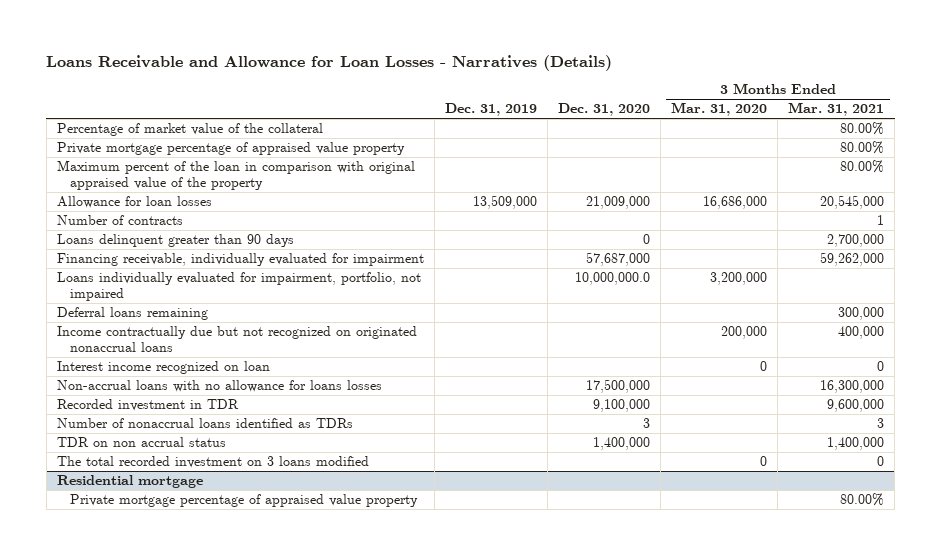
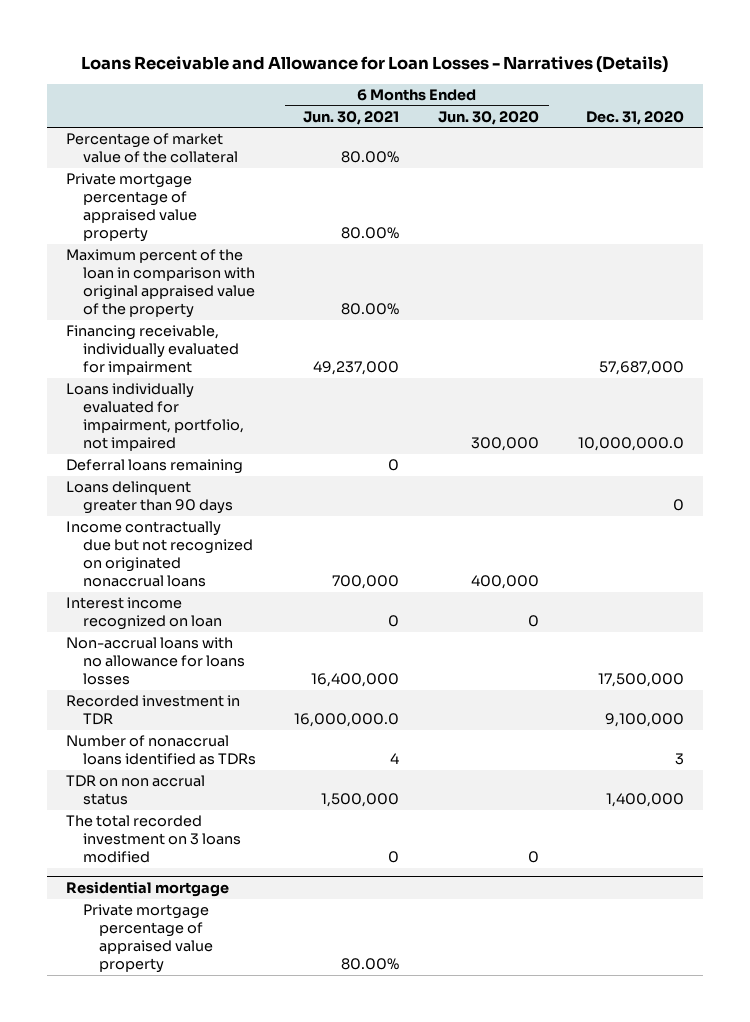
- | Dec. 31, 2019 | Dec. 31, 2020 | 3 Months Ended Mar. 31, 2020 | 3 Months Ended Mar. 31, 2021
+ | 6 Months Ended Jun. 30, 2021 | 6 Months Ended Jun. 30, 2020 | Dec. 31, 2020
- Allowance for loan losses | 13,509,000 | 21,009,000 | 16,686,000 | 20,545,000
- Number of contracts | | | | 1
moved down: Loans delinquent greater than 90 days | | | 0

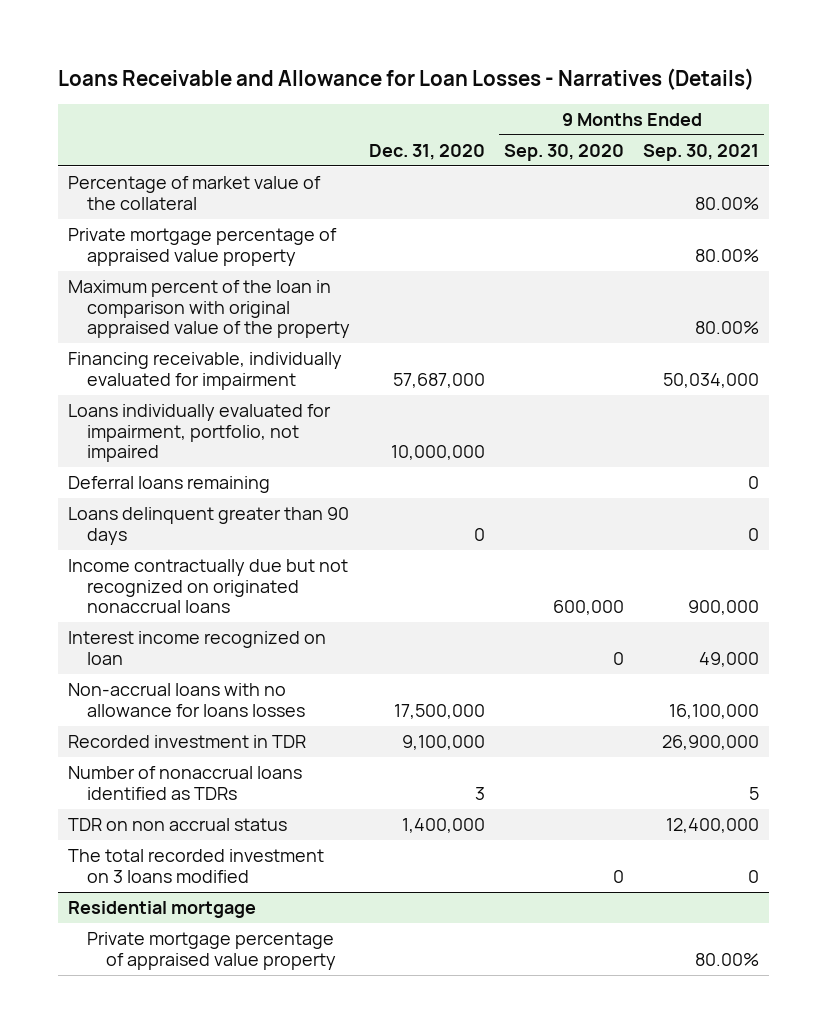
- | 6 Months Ended Jun. 30, 2021 | 6 Months Ended Jun. 30, 2020 | Dec. 31, 2020
+ | Dec. 31, 2020 | 9 Months Ended Sep. 30, 2020 | 9 Months Ended Sep. 30, 2021
- Loans individually evaluated for impairment, portfolio, not impaired | | 300,000 | 10,000,000.0
+ Loans individually evaluated for impairment, portfolio, not impaired | 10,000,000 | |

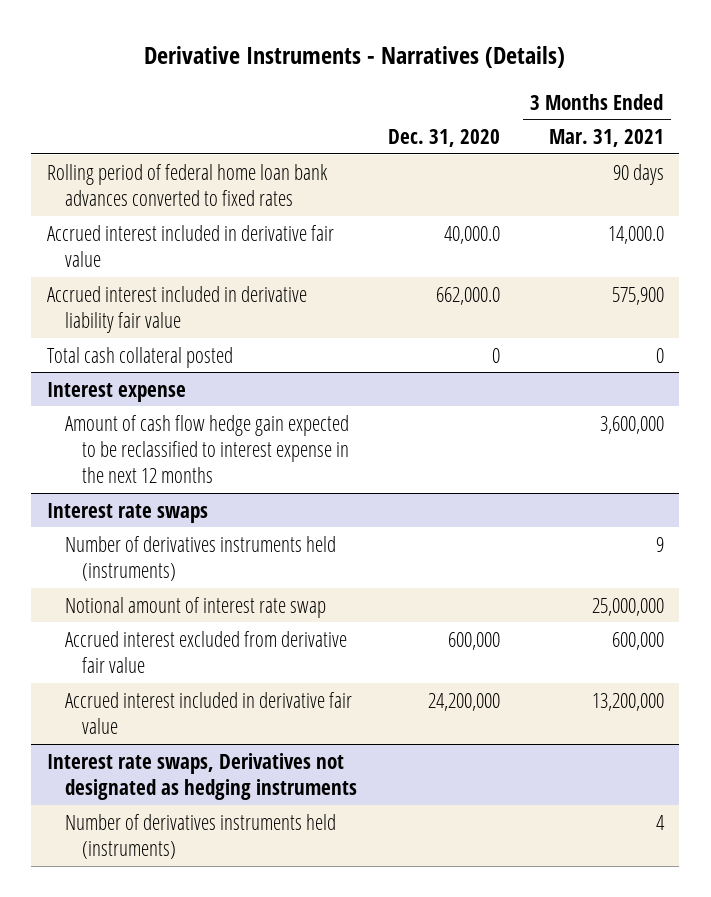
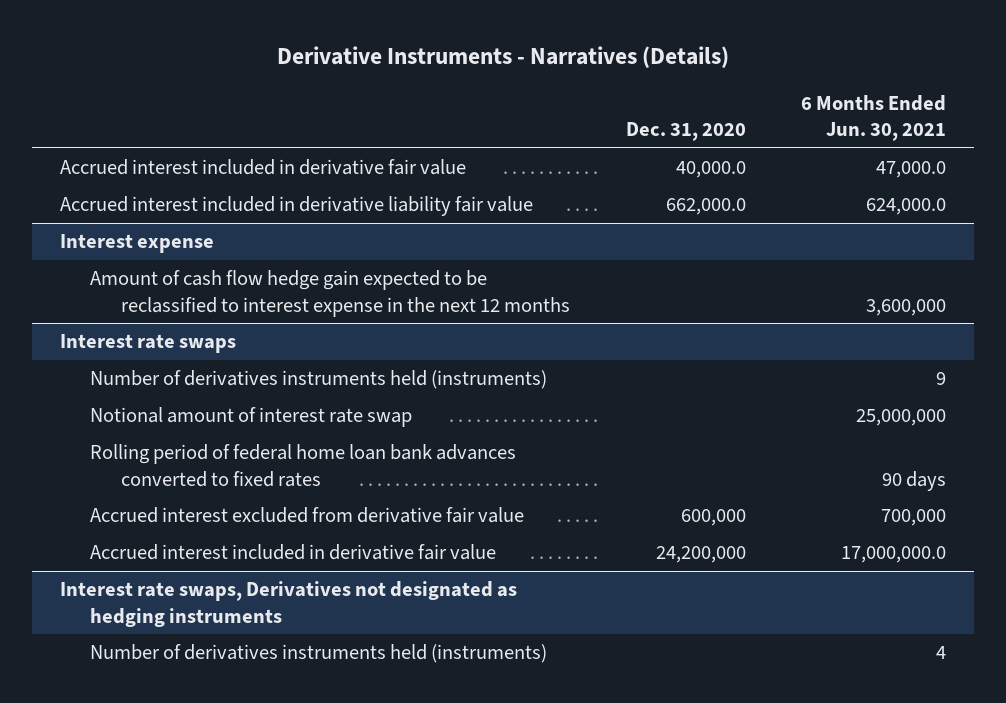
- | Dec. 31, 2020 | 3 Months Ended Mar. 31, 2021
+ | Dec. 31, 2020 | 6 Months Ended Jun. 30, 2021
- Rolling period of federal home loan bank advances converted to fixed rates | | 90 days
- Total cash collateral posted | 0 | 0
@ Interest rate swaps
+ Rolling period of federal home loan bank advances converted to fixed rates | | 90 days

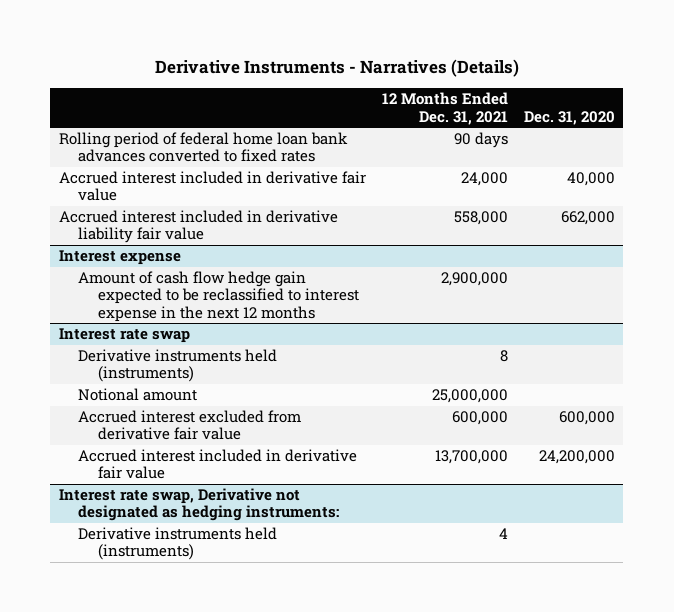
- | Dec. 31, 2020 | 6 Months Ended Jun. 30, 2021
+ | 12 Months Ended Dec. 31, 2021 | Dec. 31, 2020
- Accrued interest included in derivative fair value | 40,000.0 | 47,000.0
- Accrued interest included in derivative liability fair value | 662,000.0 | 624,000.0
+ Rolling period of federal home loan bank advances converted to fixed rates | 90 days |
+ Accrued interest included in derivative fair value | 24,000 | 40,000
+ Accrued interest included in derivative liability fair value | 558,000 | 662,000
- Interest rate swaps
- Number of derivatives instruments held (instruments) | | 9
- Notional amount of interest rate swap | | 25,000,000
- Rolling period of federal home loan bank advances converted to fixed rates | | 90 days
+ Interest rate swap
+ Derivative instruments held (instruments) | 8 |
+ Notional amount | 25,000,000 |
- Interest rate swaps, Derivatives not designated as hedging instruments
- Number of derivatives instruments held (instruments) | | 4
+ Interest rate swap, Derivative not designated as hedging instruments:
+ Derivative instruments held (instruments) | 4 |

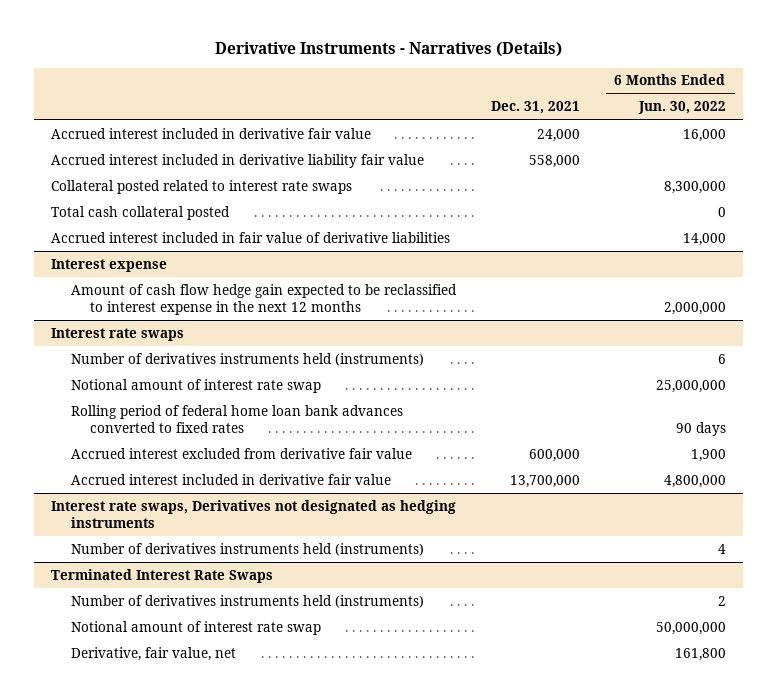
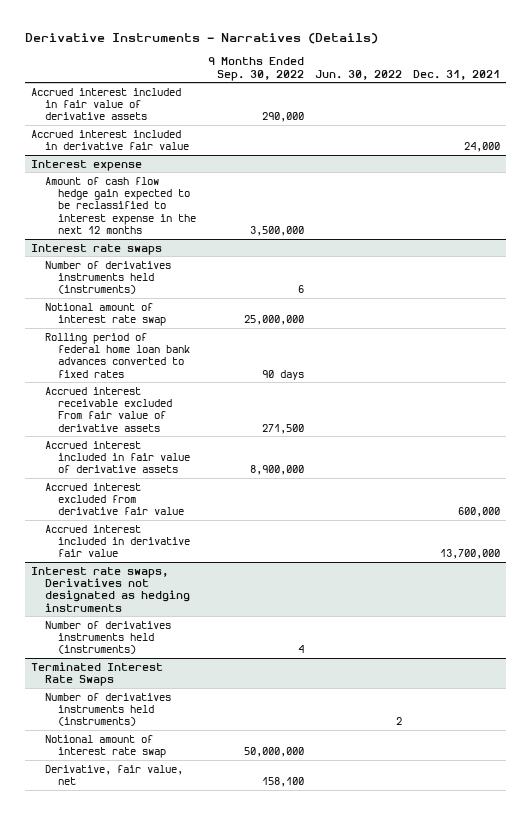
- | Dec. 31, 2021 | 6 Months Ended Jun. 30, 2022
+ | 9 Months Ended Sep. 30, 2022 | Jun. 30, 2022 | Dec. 31, 2021
+ Accrued interest included in fair value of derivative assets | 290,000 | |
- Accrued interest included in derivative liability fair value | 558,000 |
- Collateral posted related to interest rate swaps | | 8,300,000
- Total cash collateral posted | | 0
- Accrued interest included in fair value of derivative liabilities | | 14,000
@ Interest rate swaps
+ Accrued interest receivable excluded From fair value of derivative assets | 271,500 | |
+ Accrued interest included in fair value of derivative assets | 8,900,000 | |

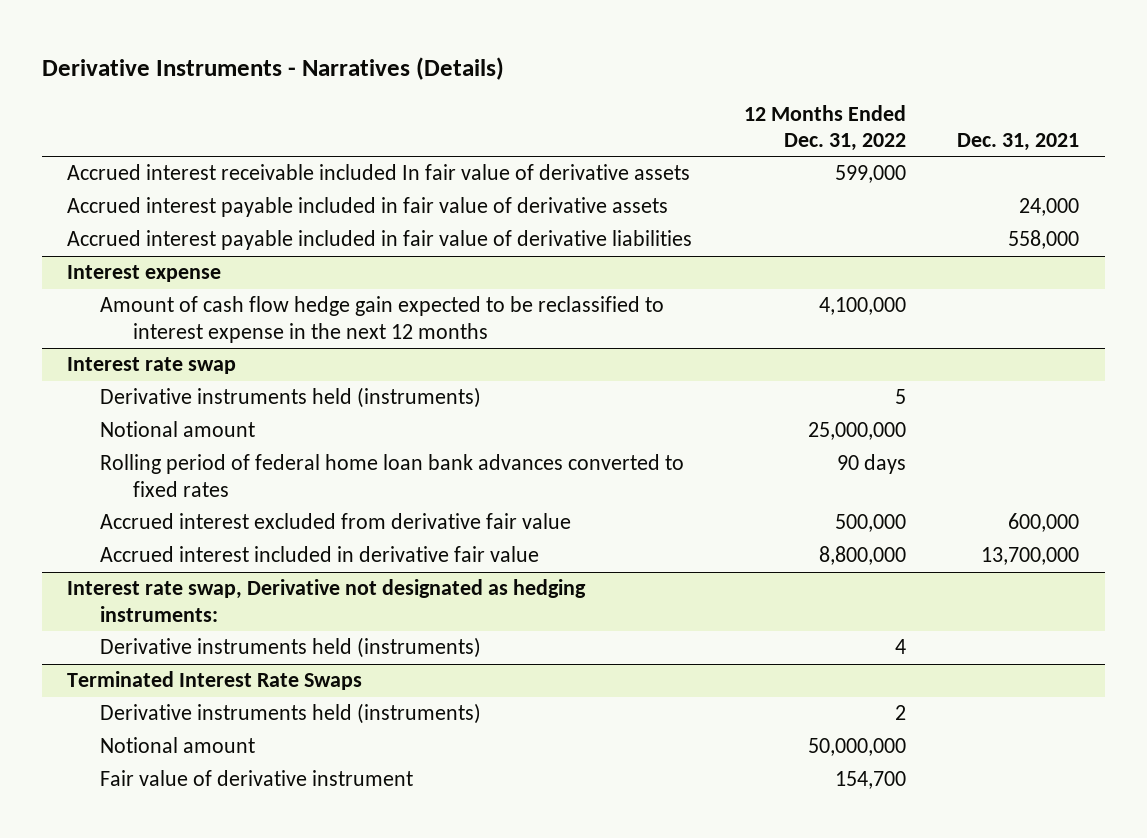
- | 9 Months Ended Sep. 30, 2022 | Jun. 30, 2022 | Dec. 31, 2021
+ | 12 Months Ended Dec. 31, 2022 | Dec. 31, 2021
- Accrued interest included in fair value of derivative assets | 290,000 | |
- Accrued interest included in derivative fair value | | | 24,000
+ Accrued interest receivable included In fair value of derivative assets | 599,000 |
+ Accrued interest payable included in fair value of derivative assets | | 24,000
+ Accrued interest payable included in fair value of derivative liabilities | | 558,000
- Interest rate swaps
- Number of derivatives instruments held (instruments) | 6 | |
- Notional amount of interest rate swap | 25,000,000 | |
+ Interest rate swap
+ Derivative instruments held (instruments) | 5 |
+ Notional amount | 25,000,000 |
- Accrued interest receivable excluded From fair value of derivative assets | 271,500 | |
- Accrued interest included in fair value of derivative assets | 8,900,000 | |
- Interest rate swaps, Derivatives not designated as hedging instruments
- Number of derivatives instruments held (instruments) | 4 | |
+ Interest rate swap, Derivative not designated as hedging instruments:
+ Derivative instruments held (instruments) | 4 |
@ Terminated Interest Rate Swaps
- Number of derivatives instruments held (instruments) | | 2 |
- Notional amount of interest rate swap | 50,000,000 | |
- Derivative, fair value, net | 158,100 | |
+ Derivative instruments held (instruments) | 2 |
+ Notional amount | 50,000,000 |
+ Fair value of derivative instrument | 154,700 |

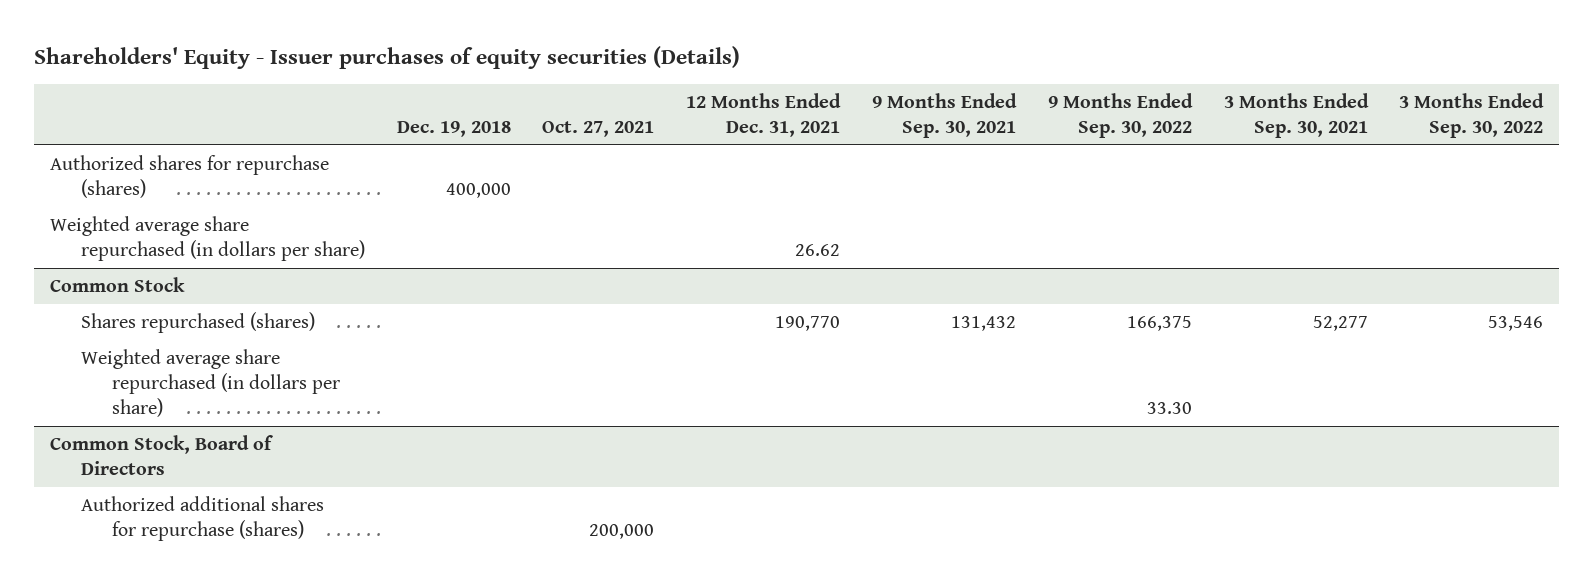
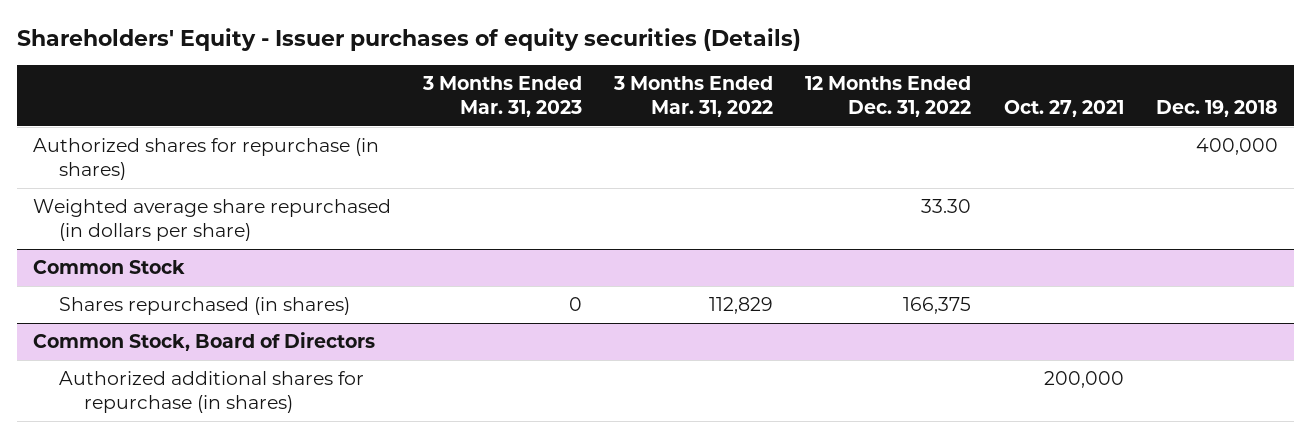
- | Dec. 19, 2018 | Oct. 27, 2021 | 12 Months Ended Dec. 31, 2021 | 9 Months Ended Sep. 30, 2021 | 9 Months Ended Sep. 30, 2022 | 3 Months Ended Sep. 30, 2021 | 3 Months Ended Sep. 30, 2022
+ | 3 Months Ended Mar. 31, 2023 | 3 Months Ended Mar. 31, 2022 | 12 Months Ended Dec. 31, 2022 | Oct. 27, 2021 | Dec. 19, 2018
- Authorized shares for repurchase (shares) | 400,000 | | | | | |
+ Authorized shares for repurchase (in shares) | | | | | 400,000
@ Common Stock
- Shares repurchased (shares) | | | 190,770 | 131,432 | 166,375 | 52,277 | 53,546
- Weighted average share repurchased (in dollars per share) | | | | | 33.30 | |
+ Shares repurchased (in shares) | 0 | 112,829 | 166,375 | |
@ Common Stock, Board of Directors
- Authorized additional shares for repurchase (shares) | | 200,000 | | | | |
+ Authorized additional shares for repurchase (in shares) | | | | 200,000 |

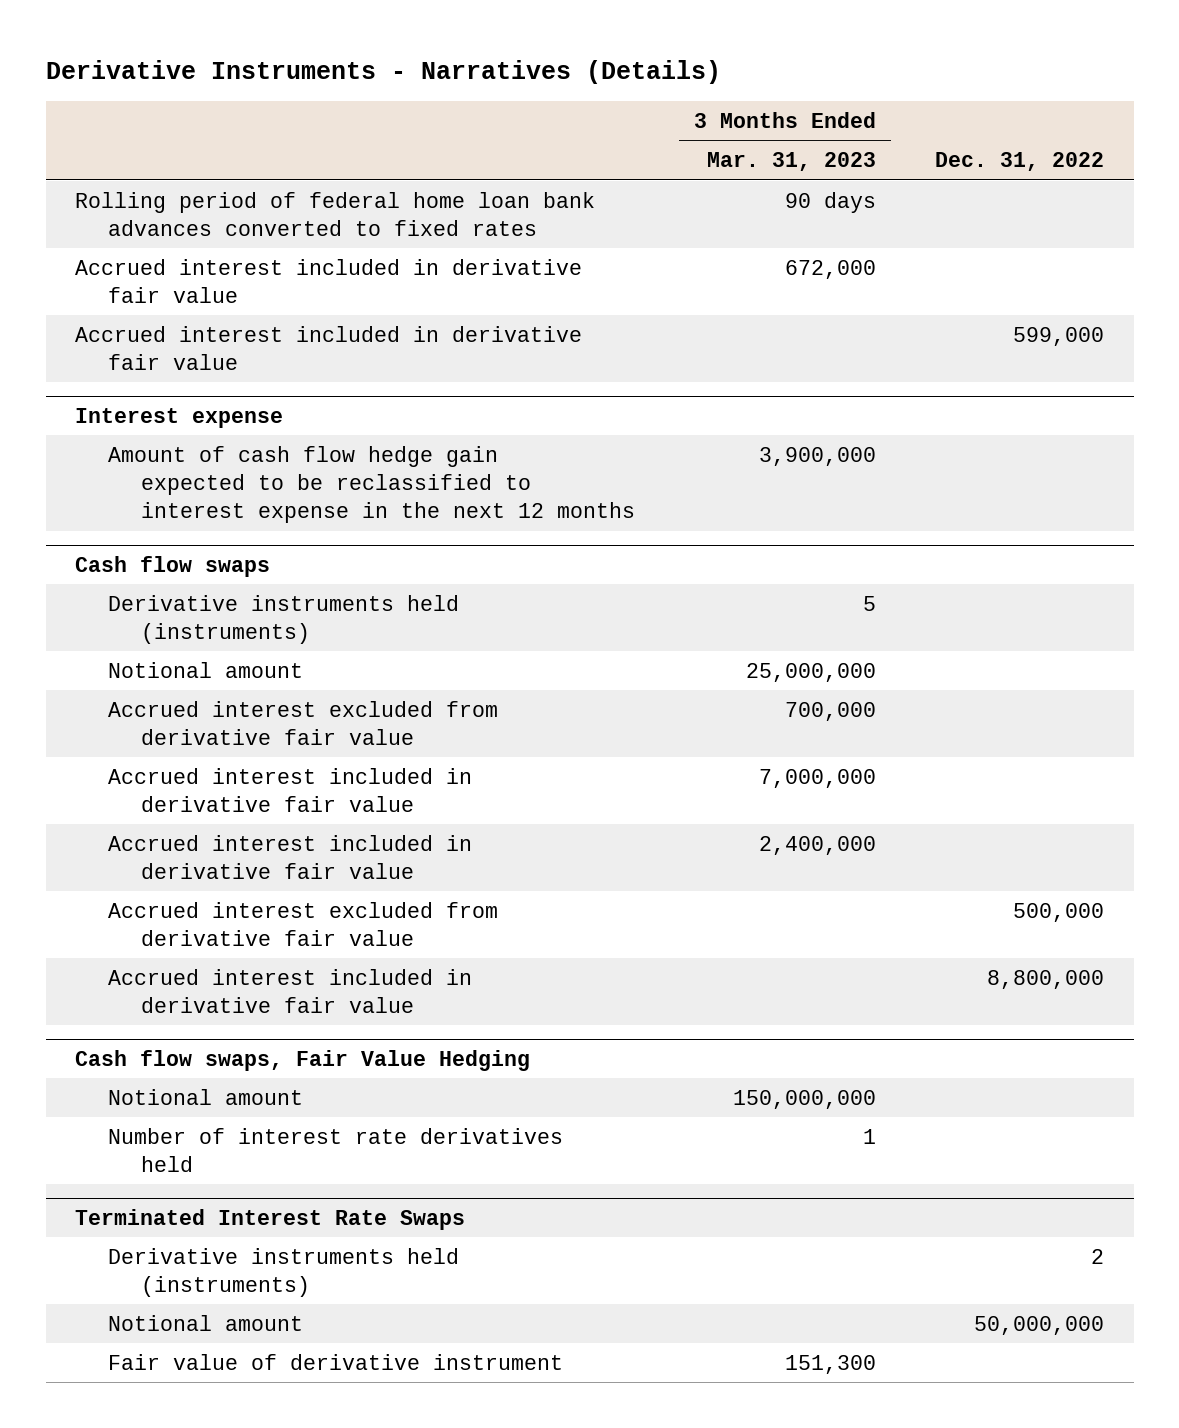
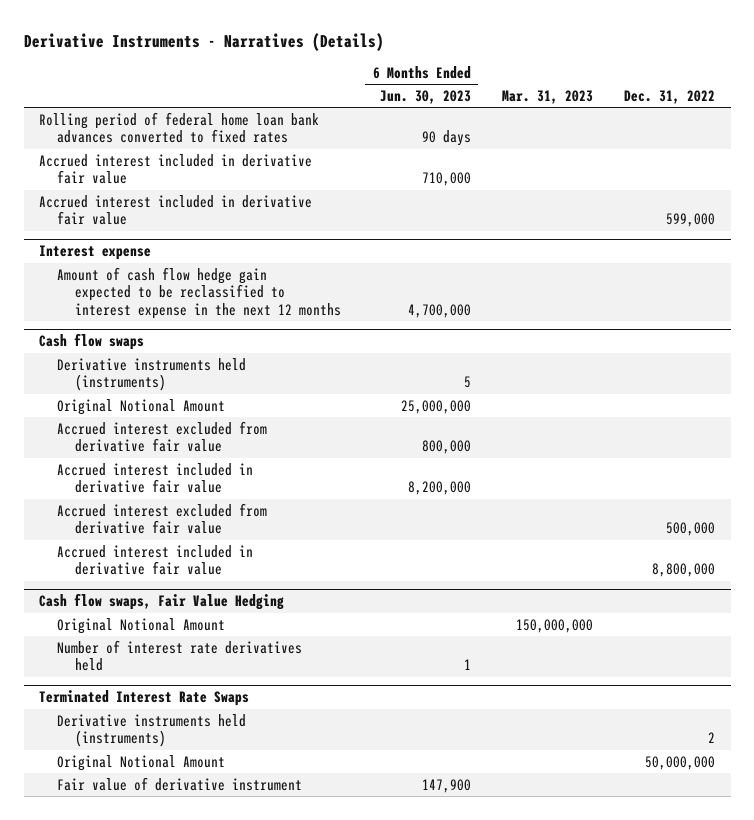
- | 3 Months Ended Mar. 31, 2023 | Dec. 31, 2022
+ | 6 Months Ended Jun. 30, 2023 | Mar. 31, 2023 | Dec. 31, 2022
@ Cash flow swaps
- Notional amount | 25,000,000 |
+ Original Notional Amount | 25,000,000 | |
- Accrued interest included in derivative fair value | 2,400,000 |
@ Cash flow swaps, Fair Value Hedging
- Notional amount | 150,000,000 |
+ Original Notional Amount | | 150,000,000 |
@ Terminated Interest Rate Swaps
- Notional amount | | 50,000,000
+ Original Notional Amount | | | 50,000,000

